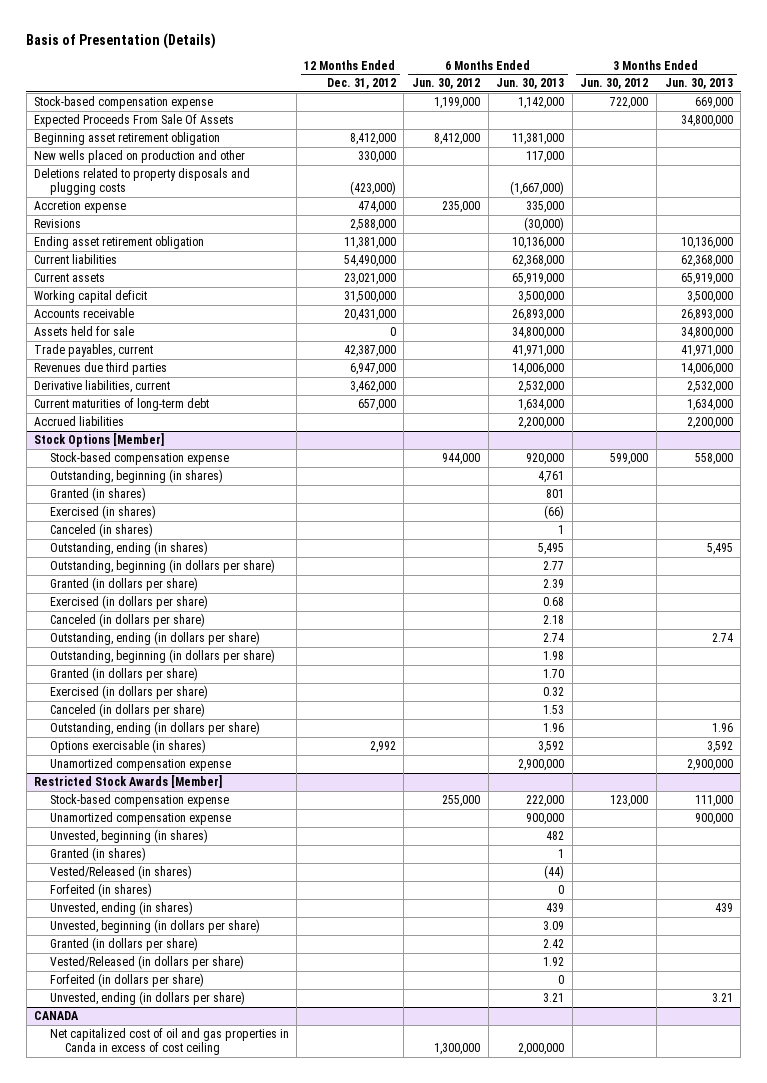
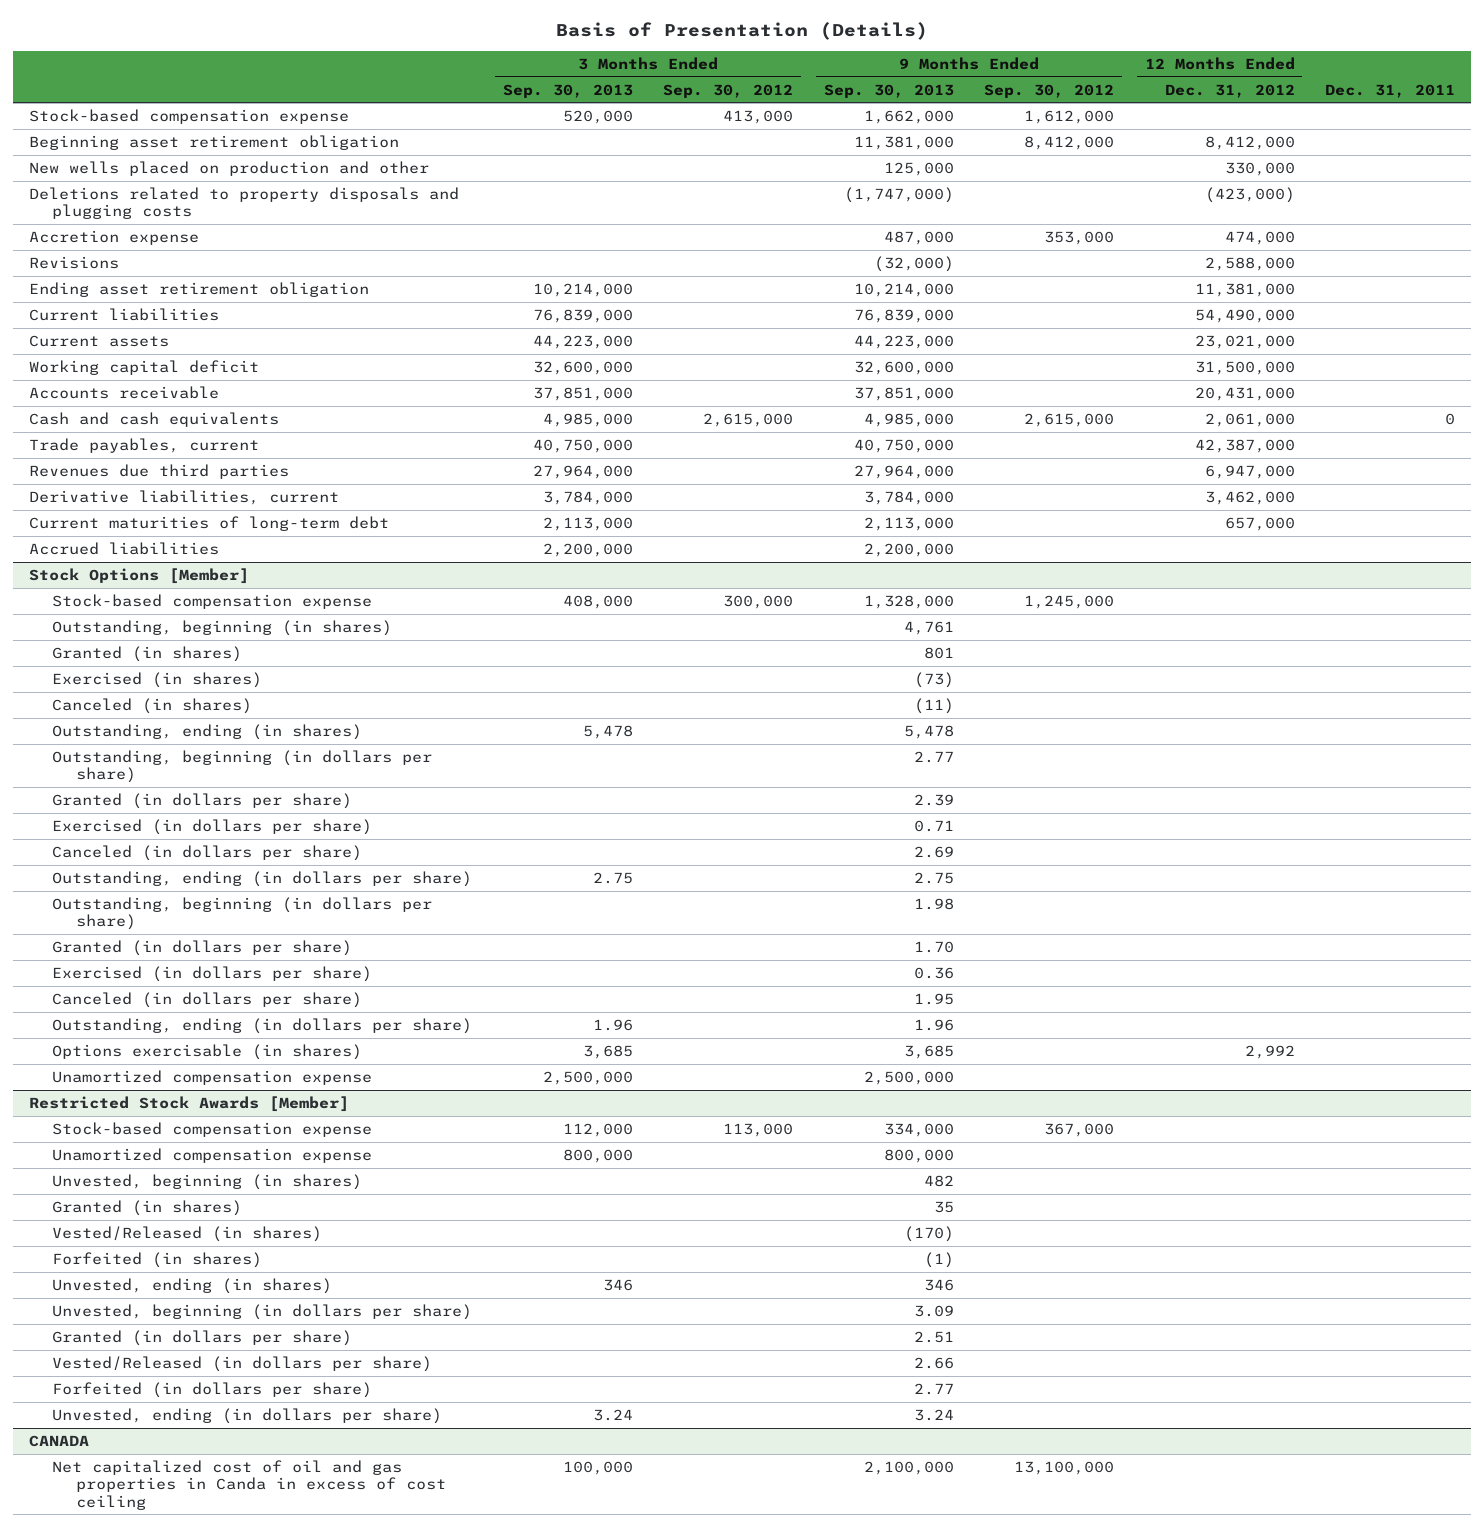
- | 12 Months Ended Dec. 31, 2012 | 6 Months Ended Jun. 30, 2012 | 6 Months Ended Jun. 30, 2013 | 3 Months Ended Jun. 30, 2012 | 3 Months Ended Jun. 30, 2013
+ | 3 Months Ended Sep. 30, 2013 | 3 Months Ended Sep. 30, 2012 | 9 Months Ended Sep. 30, 2013 | 9 Months Ended Sep. 30, 2012 | 12 Months Ended Dec. 31, 2012 | Dec. 31, 2011
- Expected Proceeds From Sale Of Assets | | | | | 34,800,000
- Assets held for sale | 0 | | 34,800,000 | | 34,800,000
+ Cash and cash equivalents | 4,985,000 | 2,615,000 | 4,985,000 | 2,615,000 | 2,061,000 | 0

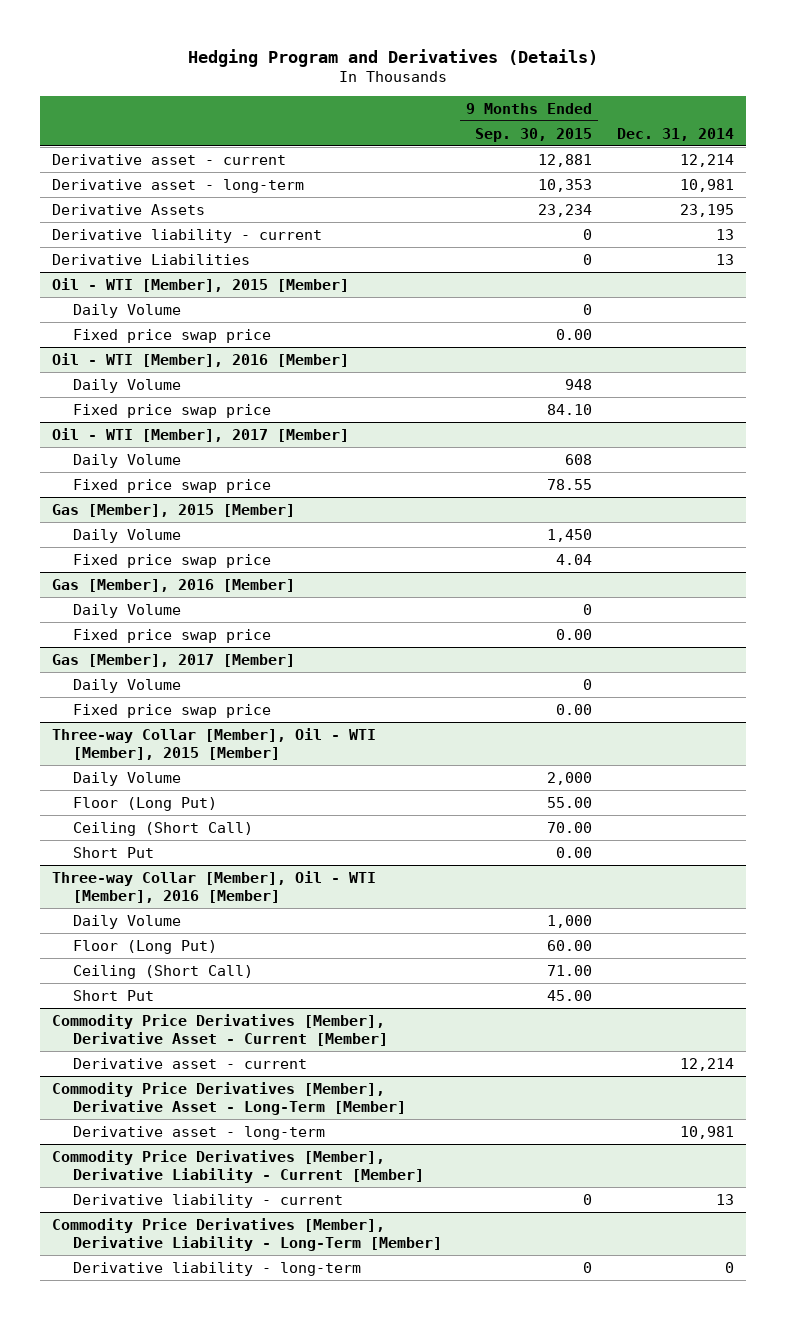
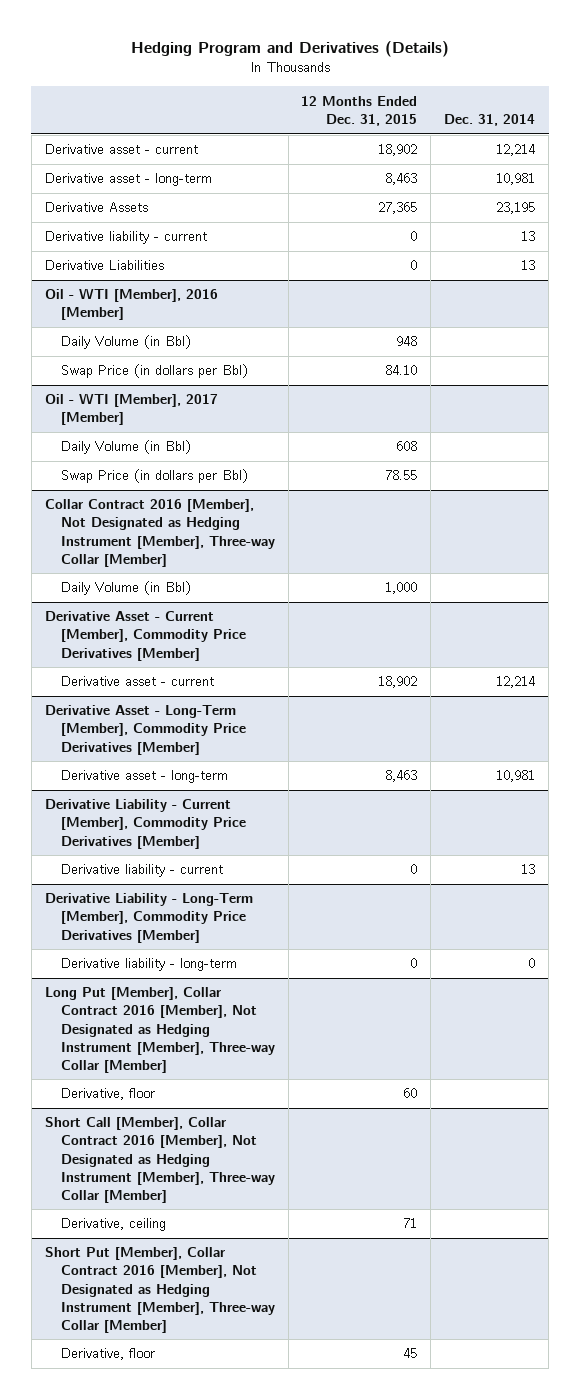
- | 9 Months Ended Sep. 30, 2015 | Dec. 31, 2014
+ | 12 Months Ended Dec. 31, 2015 | Dec. 31, 2014
- Oil - WTI [Member], 2015 [Member]
- Daily Volume | 0 |
- Fixed price swap price | 0.00 |
@ Oil - WTI [Member], 2016 [Member]
- Daily Volume | 948 |
- Fixed price swap price | 84.10 |
+ Daily Volume (in Bbl) | 948 |
+ Swap Price (in dollars per Bbl) | 84.10 |
@ Oil - WTI [Member], 2017 [Member]
- Daily Volume | 608 |
- Fixed price swap price | 78.55 |
- Gas [Member], 2015 [Member]
- Daily Volume | 1,450 |
- Fixed price swap price | 4.04 |
- Gas [Member], 2016 [Member]
- Daily Volume | 0 |
- Fixed price swap price | 0.00 |
- Gas [Member], 2017 [Member]
- Daily Volume | 0 |
- Fixed price swap price | 0.00 |
- Three-way Collar [Member], Oil - WTI [Member], 2015 [Member]
- Daily Volume | 2,000 |
- Floor (Long Put) | 55.00 |
- Ceiling (Short Call) | 70.00 |
- Short Put | 0.00 |
- Three-way Collar [Member], Oil - WTI [Member], 2016 [Member]
- Daily Volume | 1,000 |
- Floor (Long Put) | 60.00 |
- Ceiling (Short Call) | 71.00 |
- Short Put | 45.00 |
- Commodity Price Derivatives [Member], Derivative Asset - Current [Member]
@ Oil - WTI [Member], 2017 [Member]
+ Daily Volume (in Bbl) | 608 |
+ Swap Price (in dollars per Bbl) | 78.55 |
+ Collar Contract 2016 [Member], Not Designated as Hedging Instrument [Member], Three-way Collar [Member]
+ Daily Volume (in Bbl) | 1,000 |
+ Derivative Asset - Current [Member], Commodity Price Derivatives [Member]
- Commodity Price Derivatives [Member], Derivative Asset - Long-Term [Member]
+ Derivative Asset - Long-Term [Member], Commodity Price Derivatives [Member]
- Commodity Price Derivatives [Member], Derivative Liability - Current [Member]
+ Derivative Liability - Current [Member], Commodity Price Derivatives [Member]
- Commodity Price Derivatives [Member], Derivative Liability - Long-Term [Member]
+ Derivative Liability - Long-Term [Member], Commodity Price Derivatives [Member]
+ Long Put [Member], Collar Contract 2016 [Member], Not Designated as Hedging Instrument [Member], Three-way Collar [Member]
+ Derivative, floor | 60 |
+ Short Call [Member], Collar Contract 2016 [Member], Not Designated as Hedging Instrument [Member], Three-way Collar [Member]
+ Derivative, ceiling | 71 |
+ Short Put [Member], Collar Contract 2016 [Member], Not Designated as Hedging Instrument [Member], Three-way Collar [Member]
+ Derivative, floor | 45 |

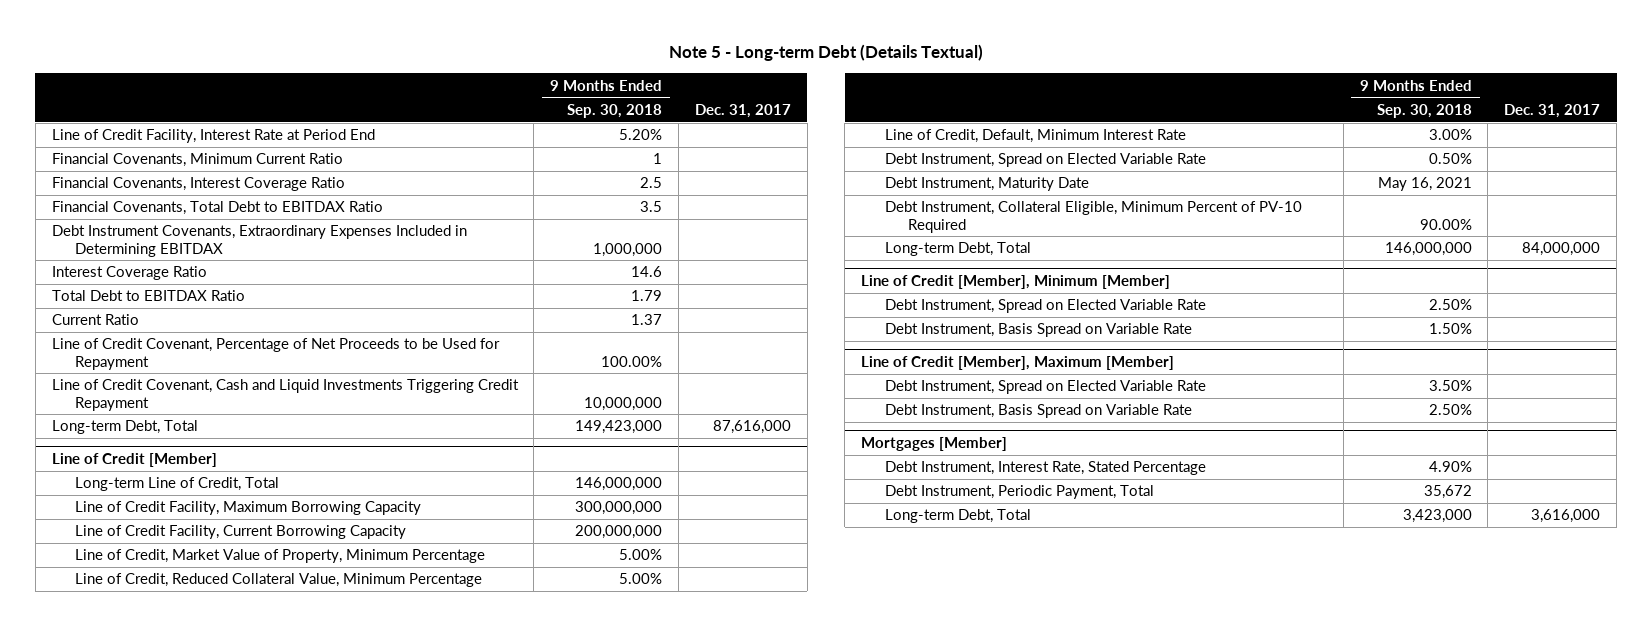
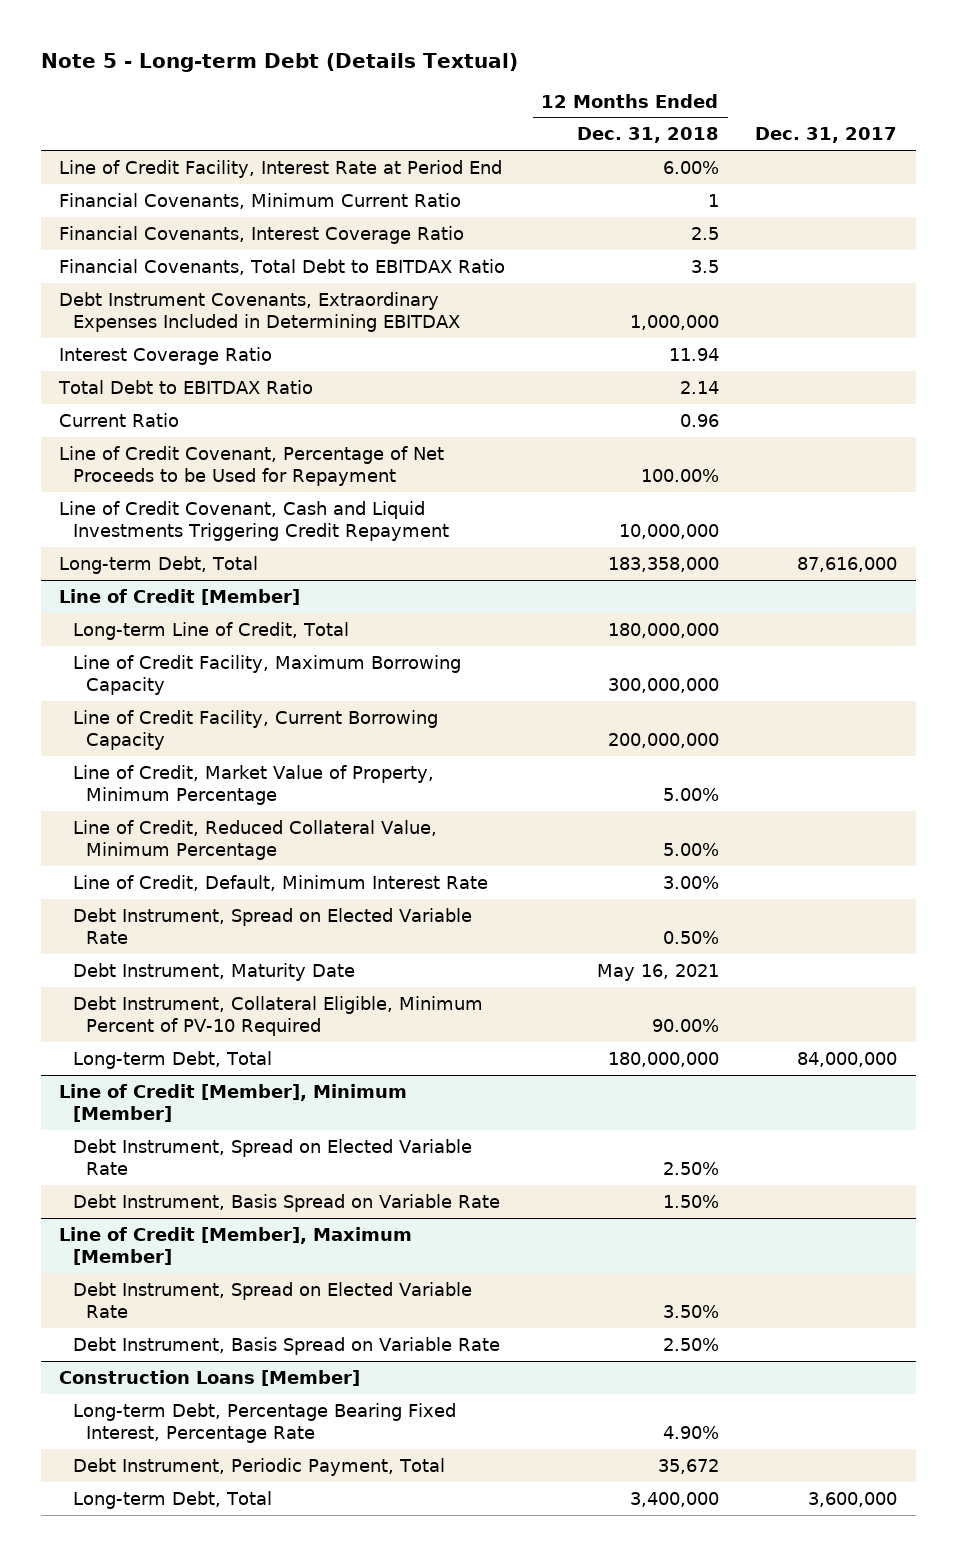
- | 9 Months Ended Sep. 30, 2018 | Dec. 31, 2017
+ | 12 Months Ended Dec. 31, 2018 | Dec. 31, 2017
- Mortgages [Member]
- Debt Instrument, Interest Rate, Stated Percentage | 4.90% |
- Debt Instrument, Periodic Payment, Total | 35,672 |
- Long-term Debt, Total | 3,423,000 | 3,616,000
+ Construction Loans [Member]
+ Long-term Debt, Percentage Bearing Fixed Interest, Percentage Rate | 4.90% |
+ Debt Instrument, Periodic Payment, Total | 35,672 |
+ Long-term Debt, Total | 3,400,000 | 3,600,000

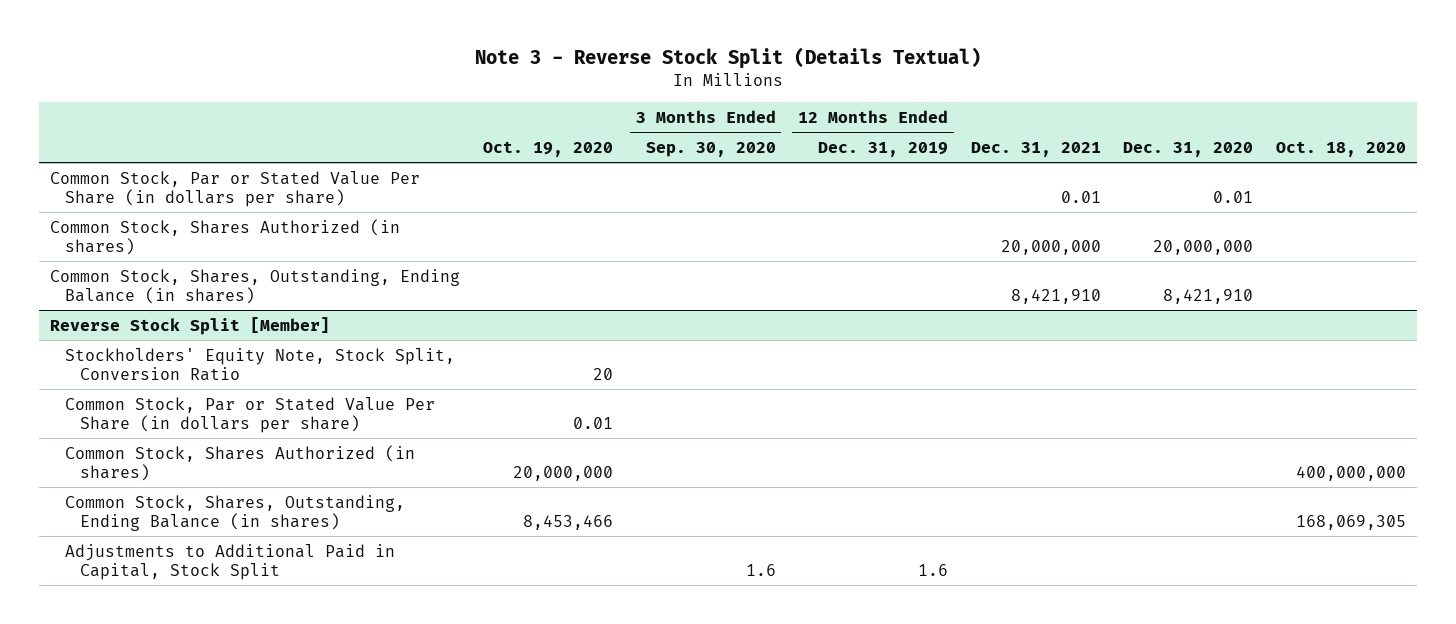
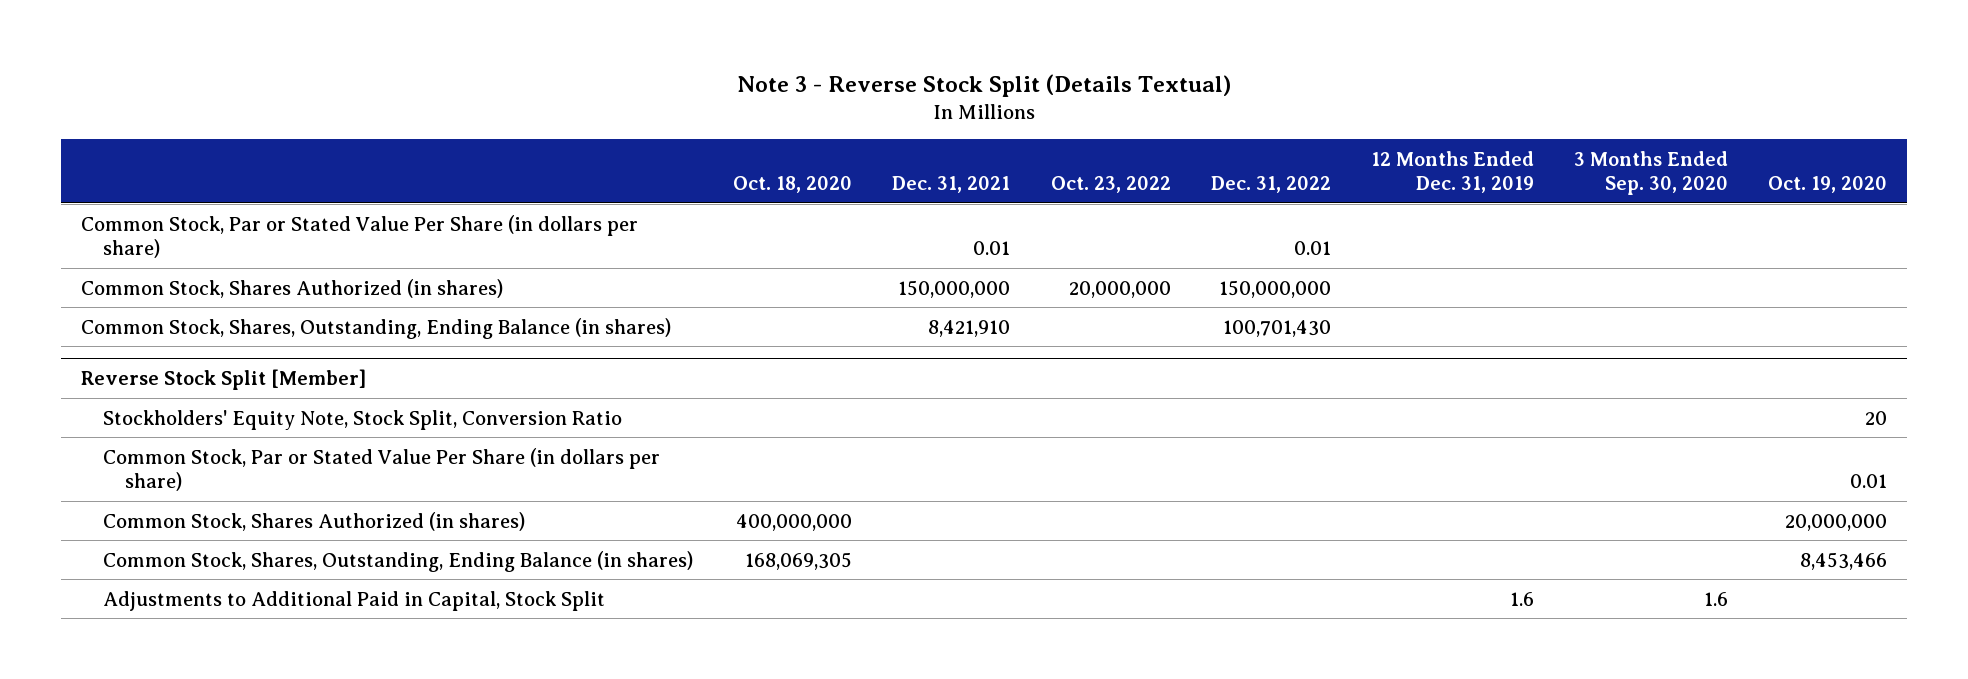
- | Oct. 19, 2020 | 3 Months Ended Sep. 30, 2020 | 12 Months Ended Dec. 31, 2019 | Dec. 31, 2021 | Dec. 31, 2020 | Oct. 18, 2020
+ | Oct. 18, 2020 | Dec. 31, 2021 | Oct. 23, 2022 | Dec. 31, 2022 | 12 Months Ended Dec. 31, 2019 | 3 Months Ended Sep. 30, 2020 | Oct. 19, 2020
- Common Stock, Shares Authorized (in shares) | | | | 20,000,000 | 20,000,000 |
+ Common Stock, Shares Authorized (in shares) | | 150,000,000 | 20,000,000 | 150,000,000 | | |

